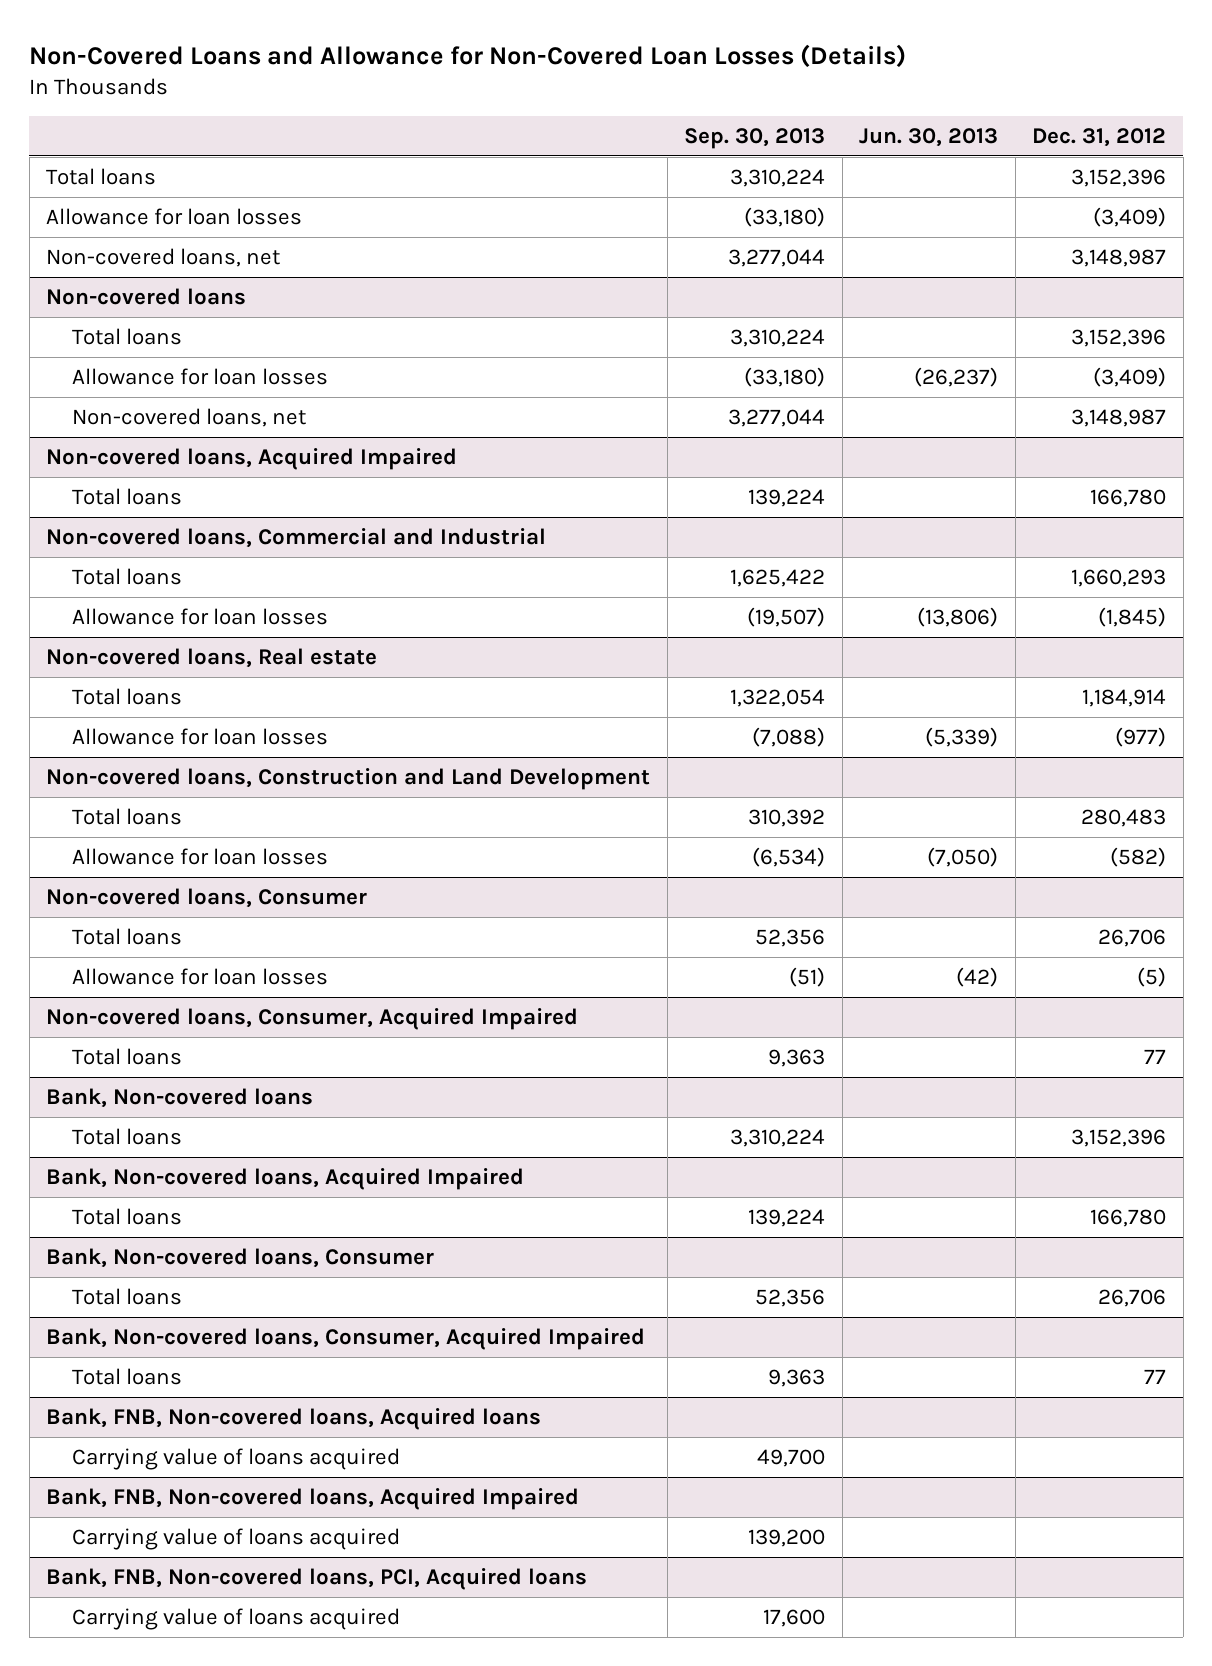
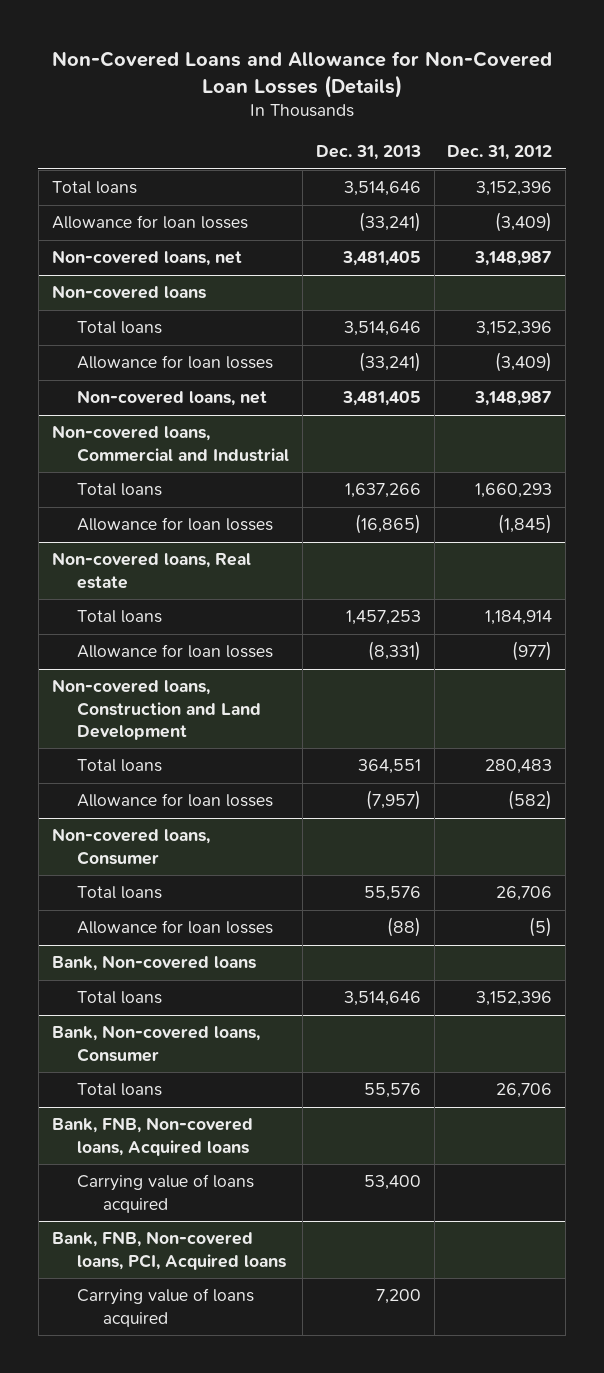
- | Sep. 30, 2013 | Jun. 30, 2013 | Dec. 31, 2012
+ | Dec. 31, 2013 | Dec. 31, 2012
- Non-covered loans, Acquired Impaired
- Total loans | 139,224 | | 166,780
- Non-covered loans, Consumer, Acquired Impaired
- Total loans | 9,363 | | 77
- Bank, Non-covered loans, Acquired Impaired
- Total loans | 139,224 | | 166,780
- Bank, Non-covered loans, Consumer, Acquired Impaired
- Total loans | 9,363 | | 77
- Bank, FNB, Non-covered loans, Acquired Impaired
- Carrying value of loans acquired | 139,200 | |

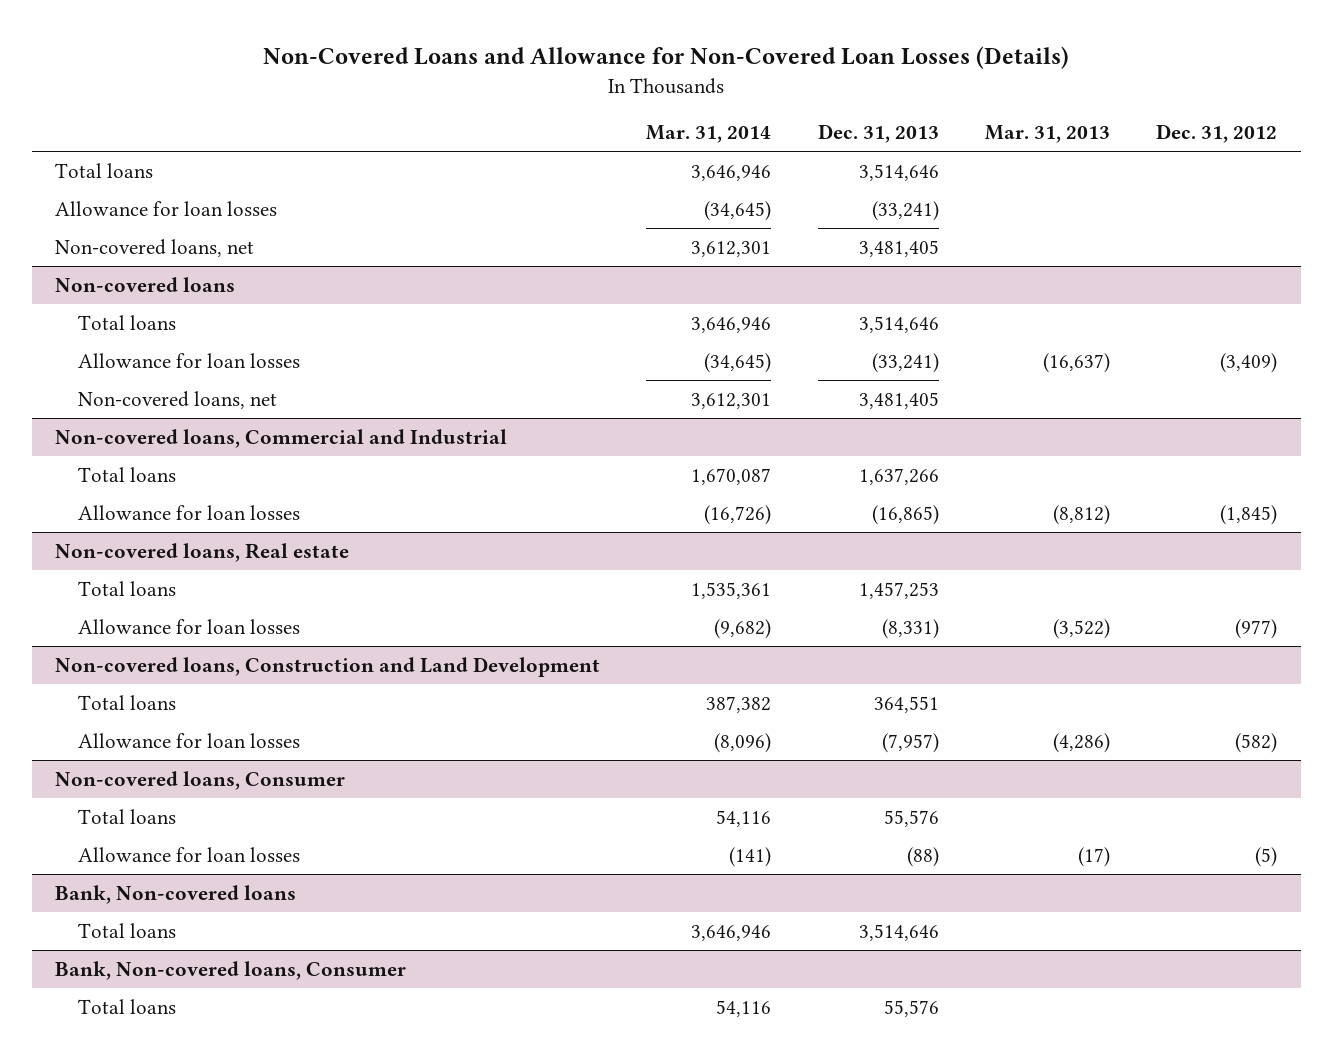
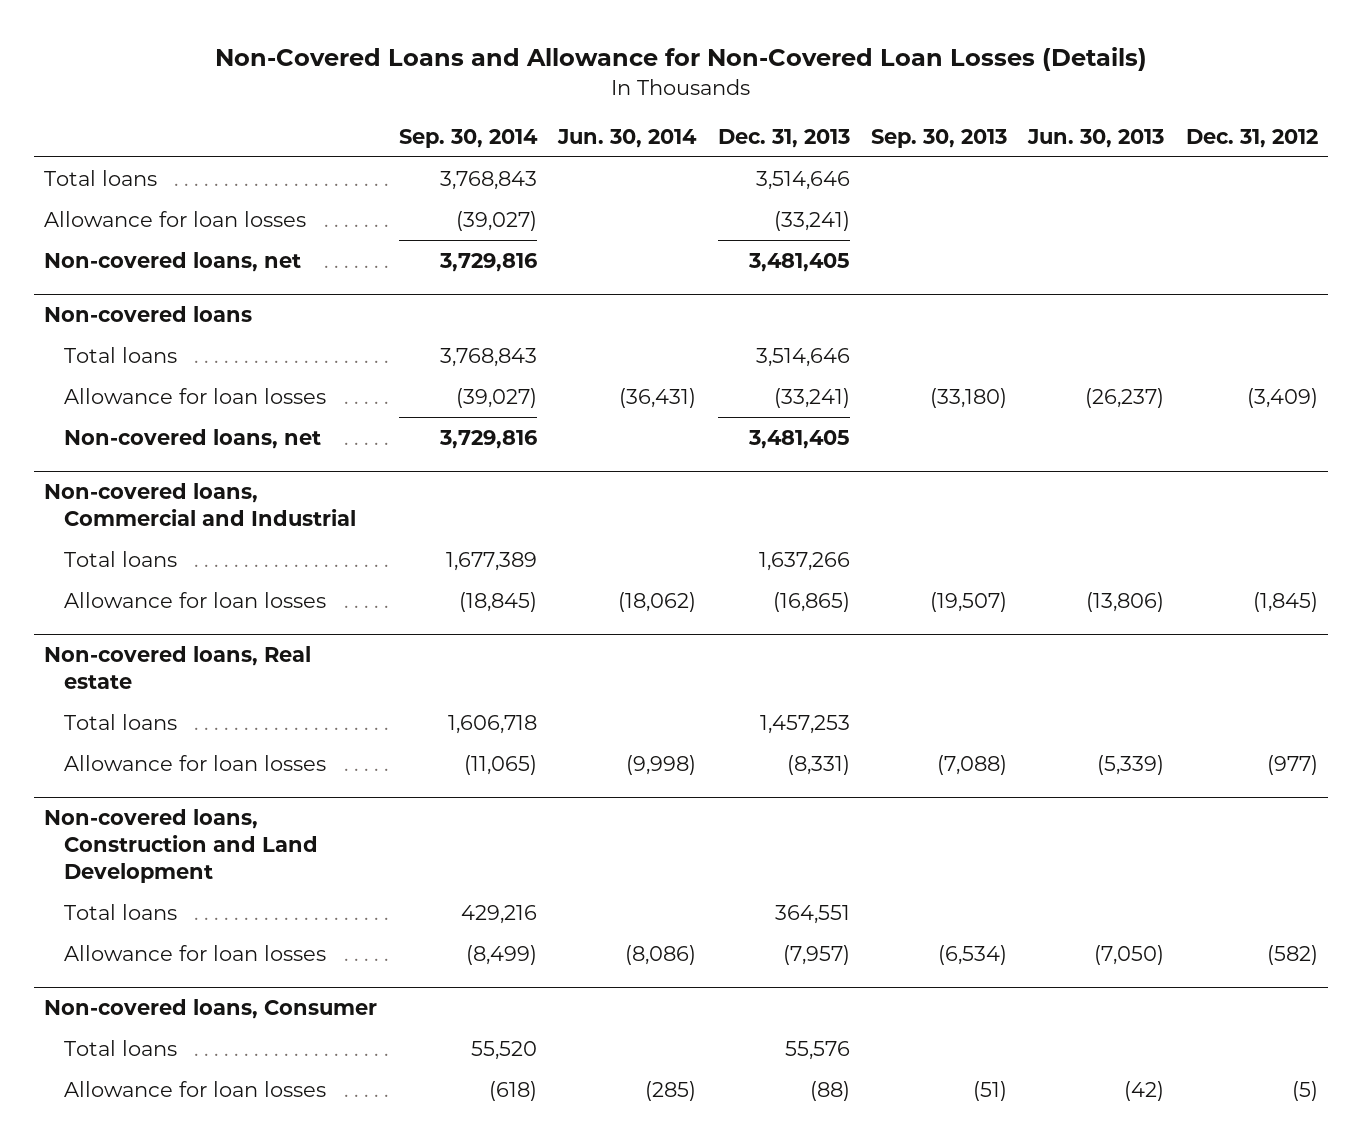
- | Mar. 31, 2014 | Dec. 31, 2013 | Mar. 31, 2013 | Dec. 31, 2012
+ | Sep. 30, 2014 | Jun. 30, 2014 | Dec. 31, 2013 | Sep. 30, 2013 | Jun. 30, 2013 | Dec. 31, 2012
- Bank, Non-covered loans
- Total loans | 3,646,946 | 3,514,646 | |
- Bank, Non-covered loans, Consumer
- Total loans | 54,116 | 55,576 | |

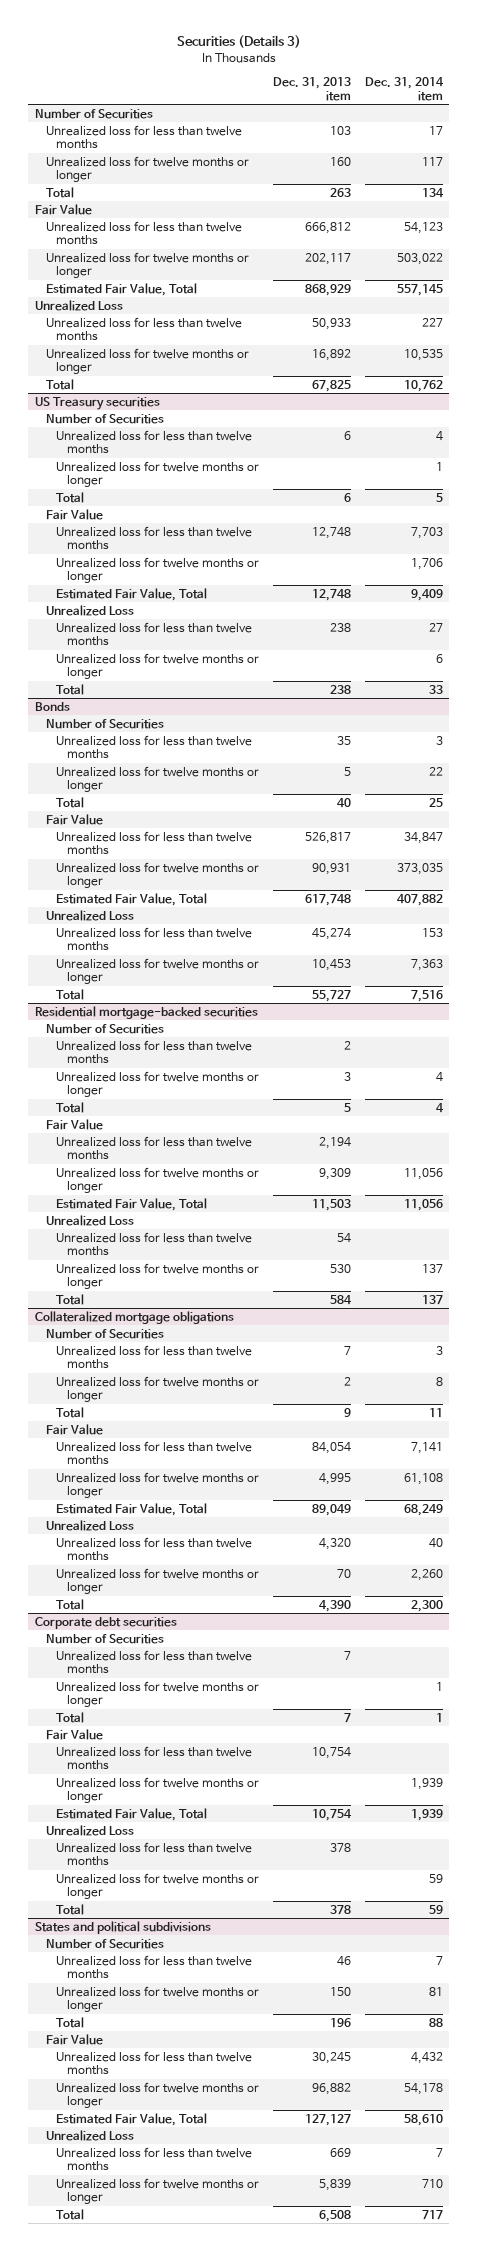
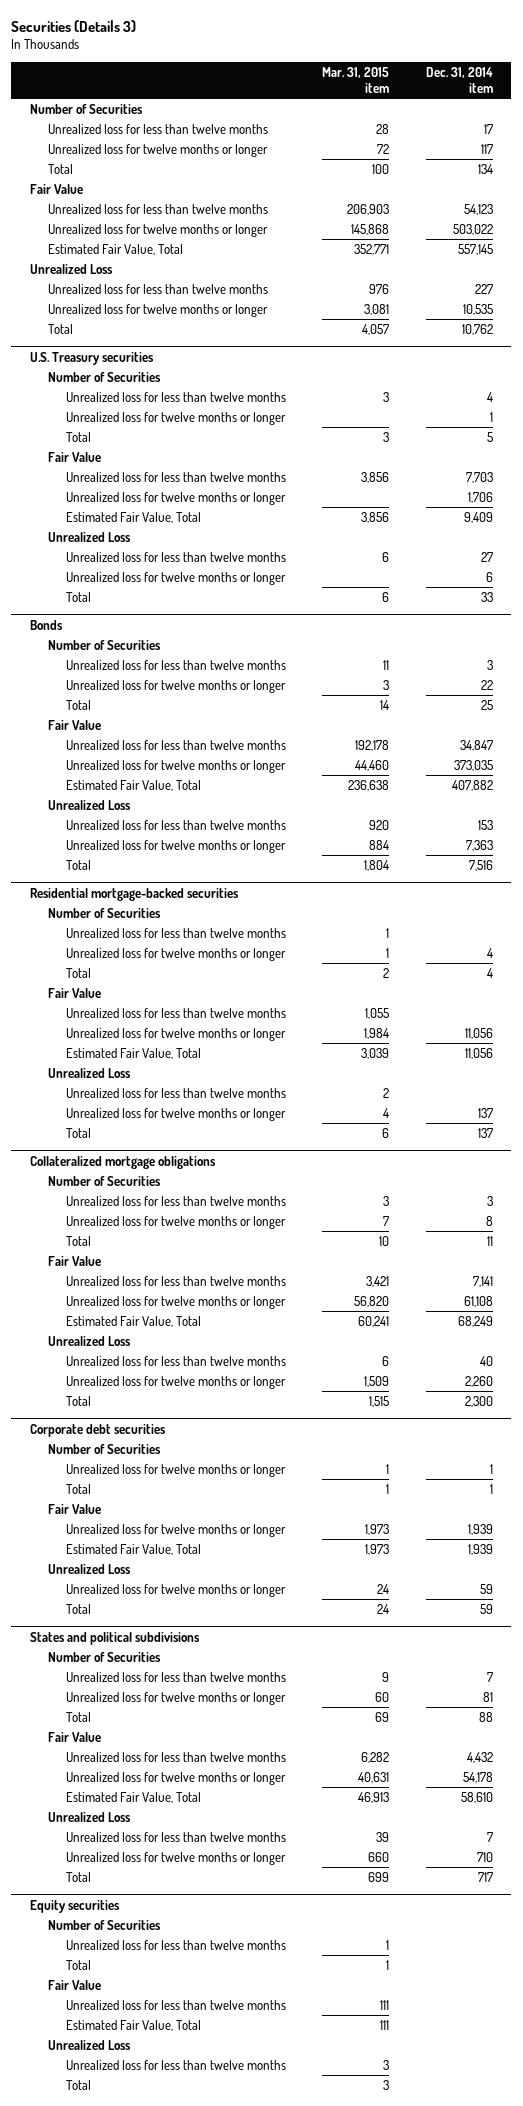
- | Dec. 31, 2013 item | Dec. 31, 2014 item
+ | Mar. 31, 2015 item | Dec. 31, 2014 item
- US Treasury securities
+ U.S. Treasury securities
@ Corporate debt securities
- Unrealized loss for less than twelve months | 7 |
- Unrealized loss for less than twelve months | 10,754 |
- Unrealized loss for less than twelve months | 378 |
+ Equity securities
+ Number of Securities
+ Unrealized loss for less than twelve months | 1 |
+ Total | 1 |
+ Fair Value
+ Unrealized loss for less than twelve months | 111 |
+ Estimated Fair Value, Total | 111 |
+ Unrealized Loss
+ Unrealized loss for less than twelve months | 3 |
+ Total | 3 |

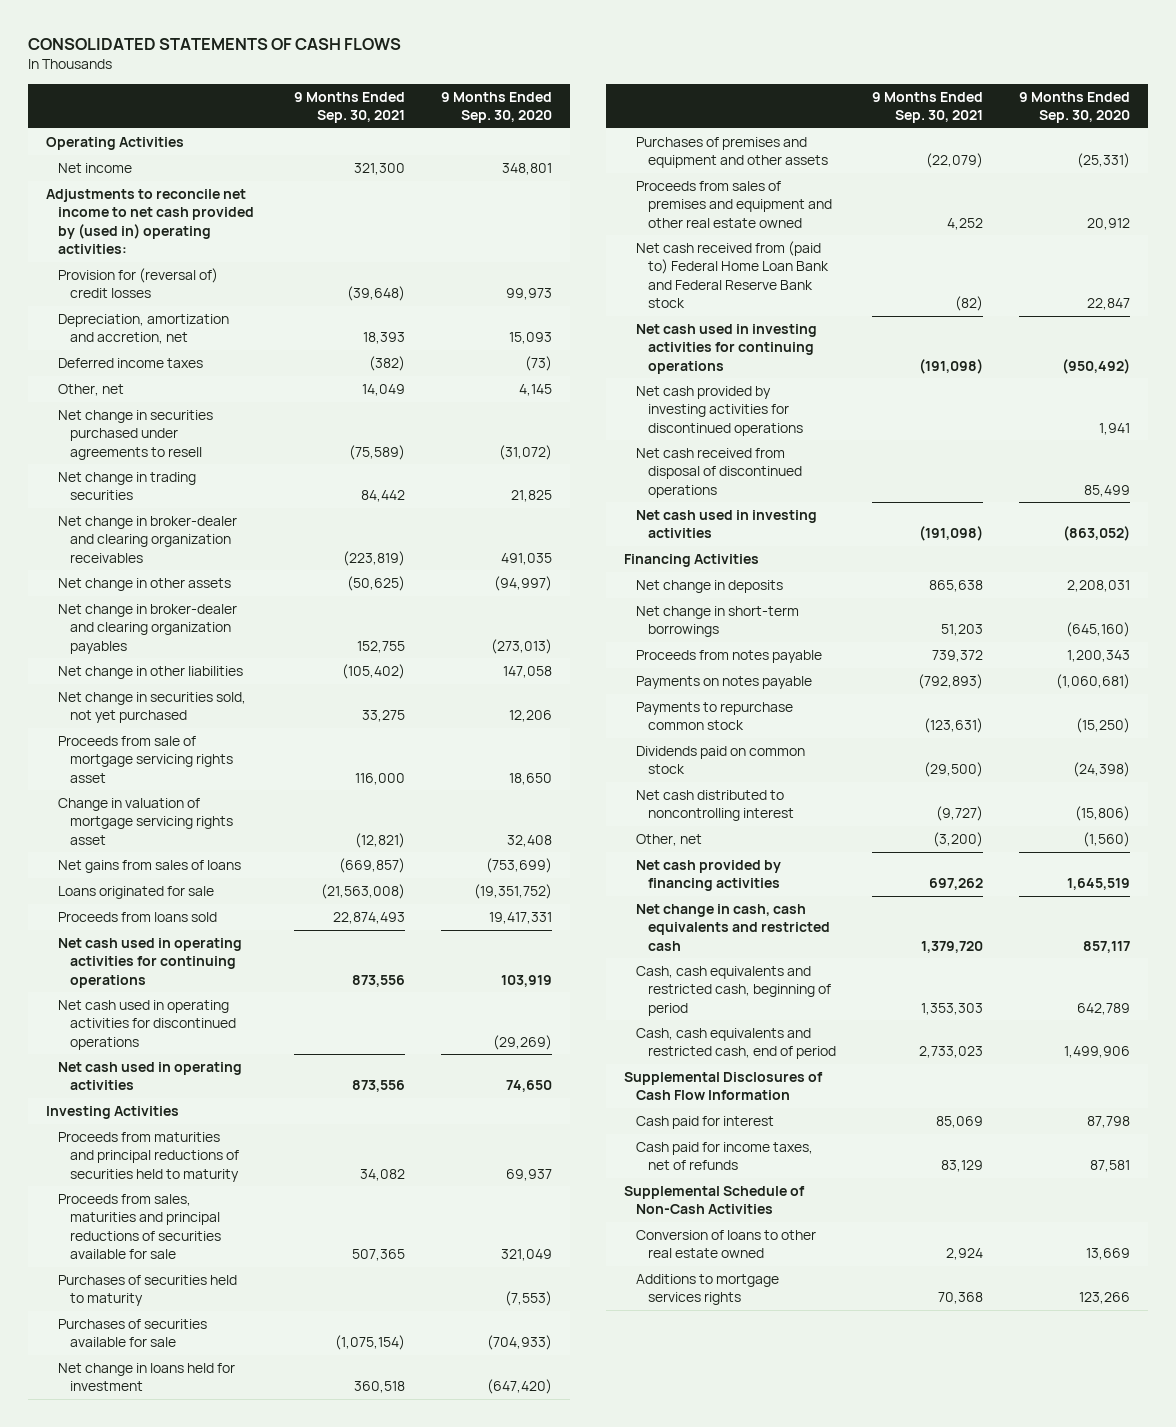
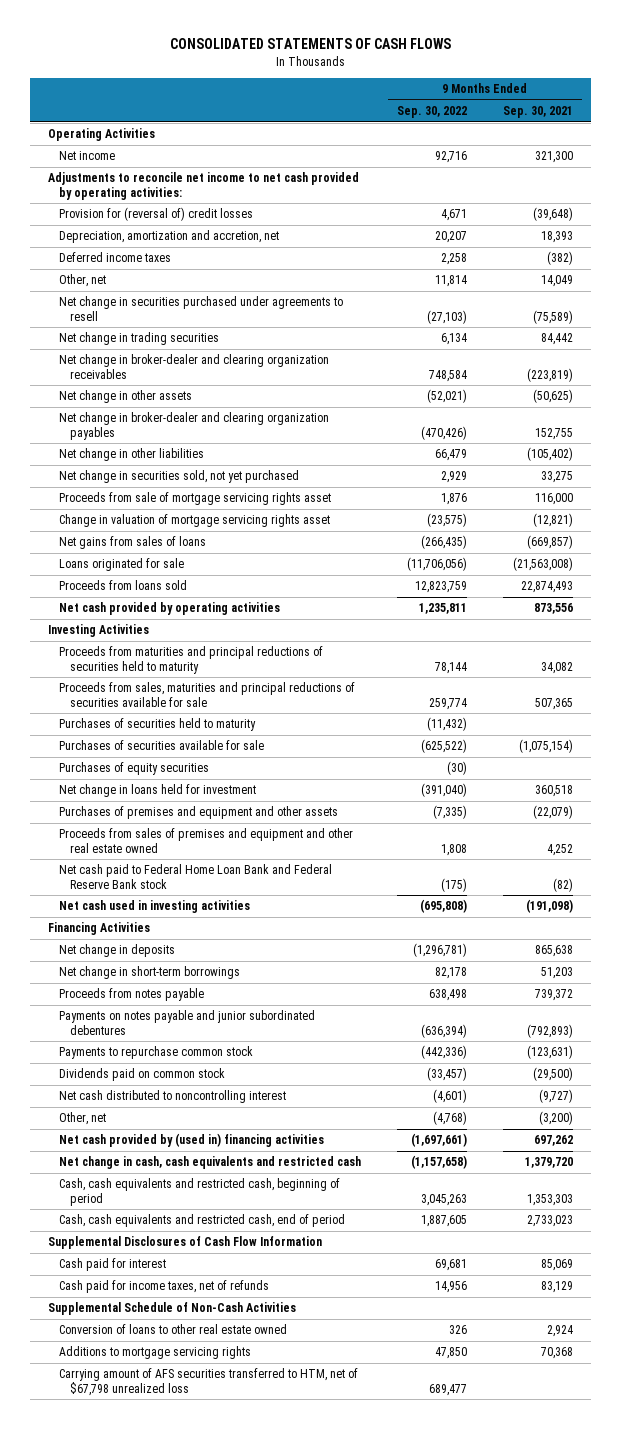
- | 9 Months Ended Sep. 30, 2021 | 9 Months Ended Sep. 30, 2020
+ | 9 Months Ended Sep. 30, 2022 | 9 Months Ended Sep. 30, 2021
- Adjustments to reconcile net income to net cash provided by (used in) operating activities:
+ Adjustments to reconcile net income to net cash provided by operating activities:
- Net cash used in operating activities for continuing operations | 873,556 | 103,919
- Net cash used in operating activities for discontinued operations | | (29,269)
- Net cash used in operating activities | 873,556 | 74,650
+ Net cash provided by operating activities | 1,235,811 | 873,556
+ Purchases of equity securities | (30) |
- Net cash received from (paid to) Federal Home Loan Bank and Federal Reserve Bank stock | (82) | 22,847
- Net cash used in investing activities for continuing operations | (191,098) | (950,492)
- Net cash provided by investing activities for discontinued operations | | 1,941
- Net cash received from disposal of discontinued operations | | 85,499
+ Net cash paid to Federal Home Loan Bank and Federal Reserve Bank stock | (175) | (82)
- Payments on notes payable | (792,893) | (1,060,681)
+ Payments on notes payable and junior subordinated debentures | (636,394) | (792,893)
- Net cash provided by financing activities | 697,262 | 1,645,519
+ Net cash provided by (used in) financing activities | (1,697,661) | 697,262
- Additions to mortgage services rights | 70,368 | 123,266
+ Additions to mortgage servicing rights | 47,850 | 70,368
+ Carrying amount of AFS securities transferred to HTM, net of $67,798 unrealized loss | 689,477 |

